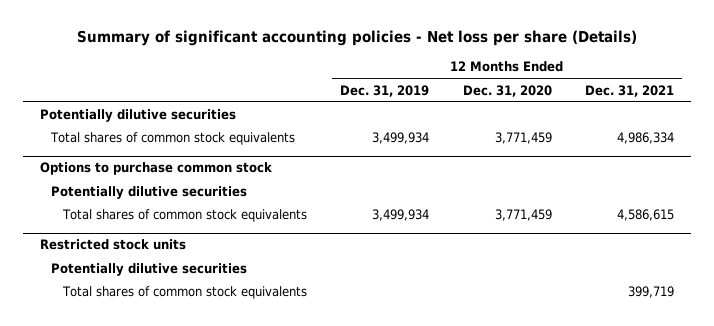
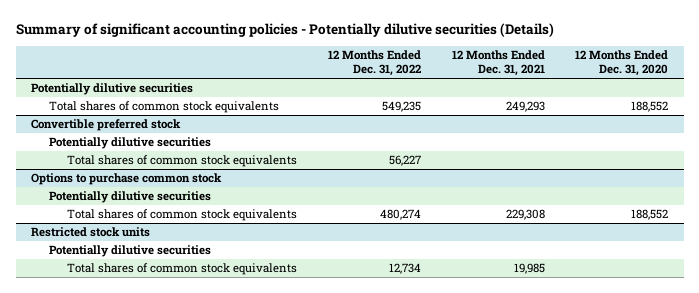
- Summary of significant accounting policies - Net loss per share (Details)
+ Summary of significant accounting policies - Potentially dilutive securities (Details)
- | 12 Months Ended Dec. 31, 2019 | 12 Months Ended Dec. 31, 2020 | 12 Months Ended Dec. 31, 2021
+ | 12 Months Ended Dec. 31, 2022 | 12 Months Ended Dec. 31, 2021 | 12 Months Ended Dec. 31, 2020
- Total shares of common stock equivalents | 3,499,934 | 3,771,459 | 4,986,334
+ Total shares of common stock equivalents | 549,235 | 249,293 | 188,552
+ Convertible preferred stock
+ Potentially dilutive securities
+ Total shares of common stock equivalents | 56,227 | |
@ Options to purchase common stock
- Total shares of common stock equivalents | 3,499,934 | 3,771,459 | 4,586,615
+ Total shares of common stock equivalents | 480,274 | 229,308 | 188,552
@ Restricted stock units
- Total shares of common stock equivalents | | | 399,719
+ Total shares of common stock equivalents | 12,734 | 19,985 |

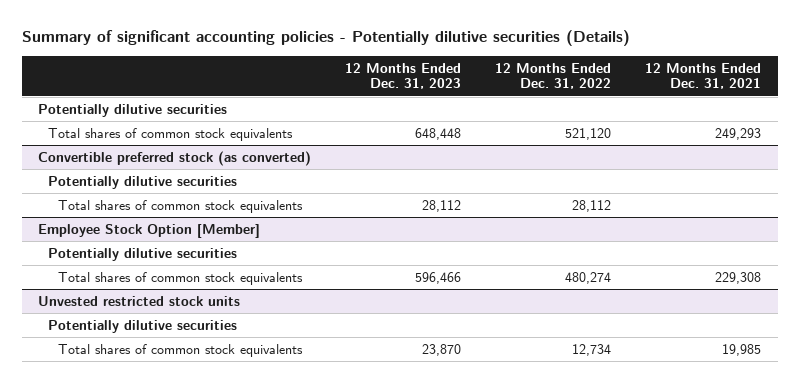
- | 12 Months Ended Dec. 31, 2022 | 12 Months Ended Dec. 31, 2021 | 12 Months Ended Dec. 31, 2020
+ | 12 Months Ended Dec. 31, 2023 | 12 Months Ended Dec. 31, 2022 | 12 Months Ended Dec. 31, 2021
- Total shares of common stock equivalents | 549,235 | 249,293 | 188,552
- Convertible preferred stock
+ Total shares of common stock equivalents | 648,448 | 521,120 | 249,293
+ Convertible preferred stock (as converted)
- Total shares of common stock equivalents | 56,227 | |
- Options to purchase common stock
+ Total shares of common stock equivalents | 28,112 | 28,112 |
+ Employee Stock Option [Member]
- Restricted stock units
+ Unvested restricted stock units

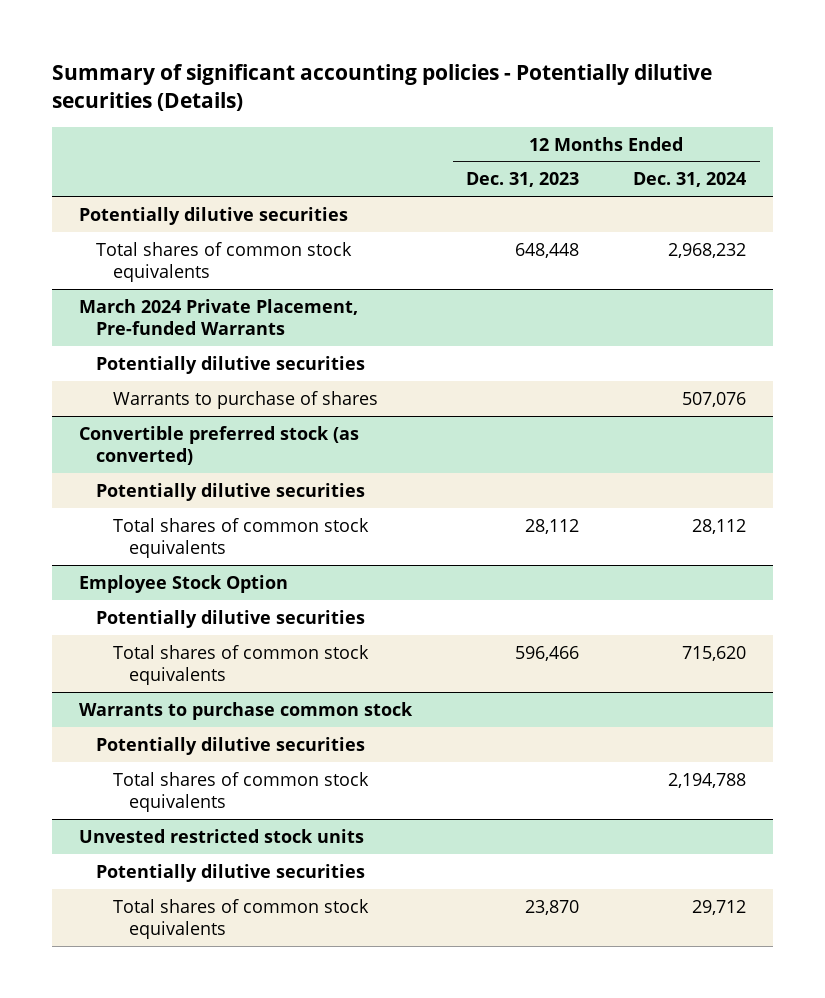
- | 12 Months Ended Dec. 31, 2023 | 12 Months Ended Dec. 31, 2022 | 12 Months Ended Dec. 31, 2021
+ | 12 Months Ended Dec. 31, 2023 | 12 Months Ended Dec. 31, 2024
+ March 2024 Private Placement, Pre-funded Warrants
+ Potentially dilutive securities
+ Warrants to purchase of shares | | 507,076
- Employee Stock Option [Member]
+ Employee Stock Option
+ Warrants to purchase common stock
+ Potentially dilutive securities
+ Total shares of common stock equivalents | | 2,194,788

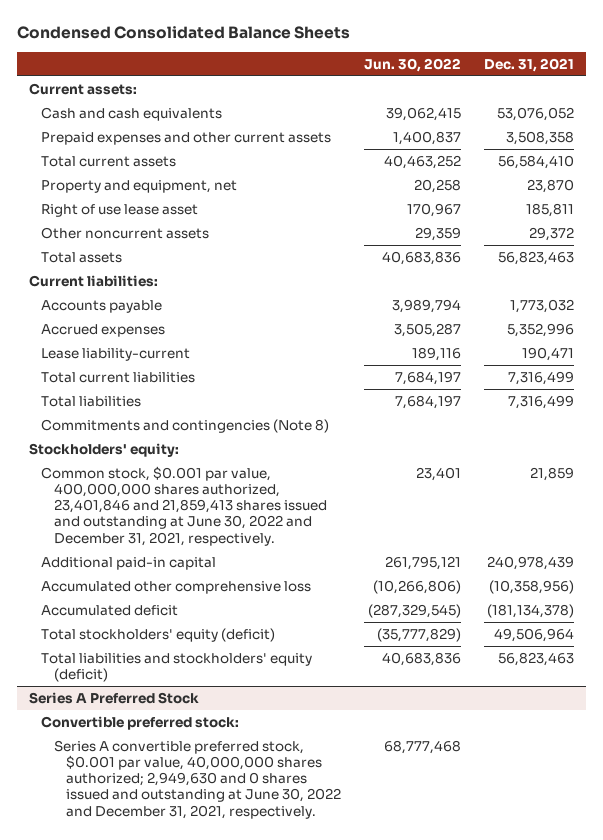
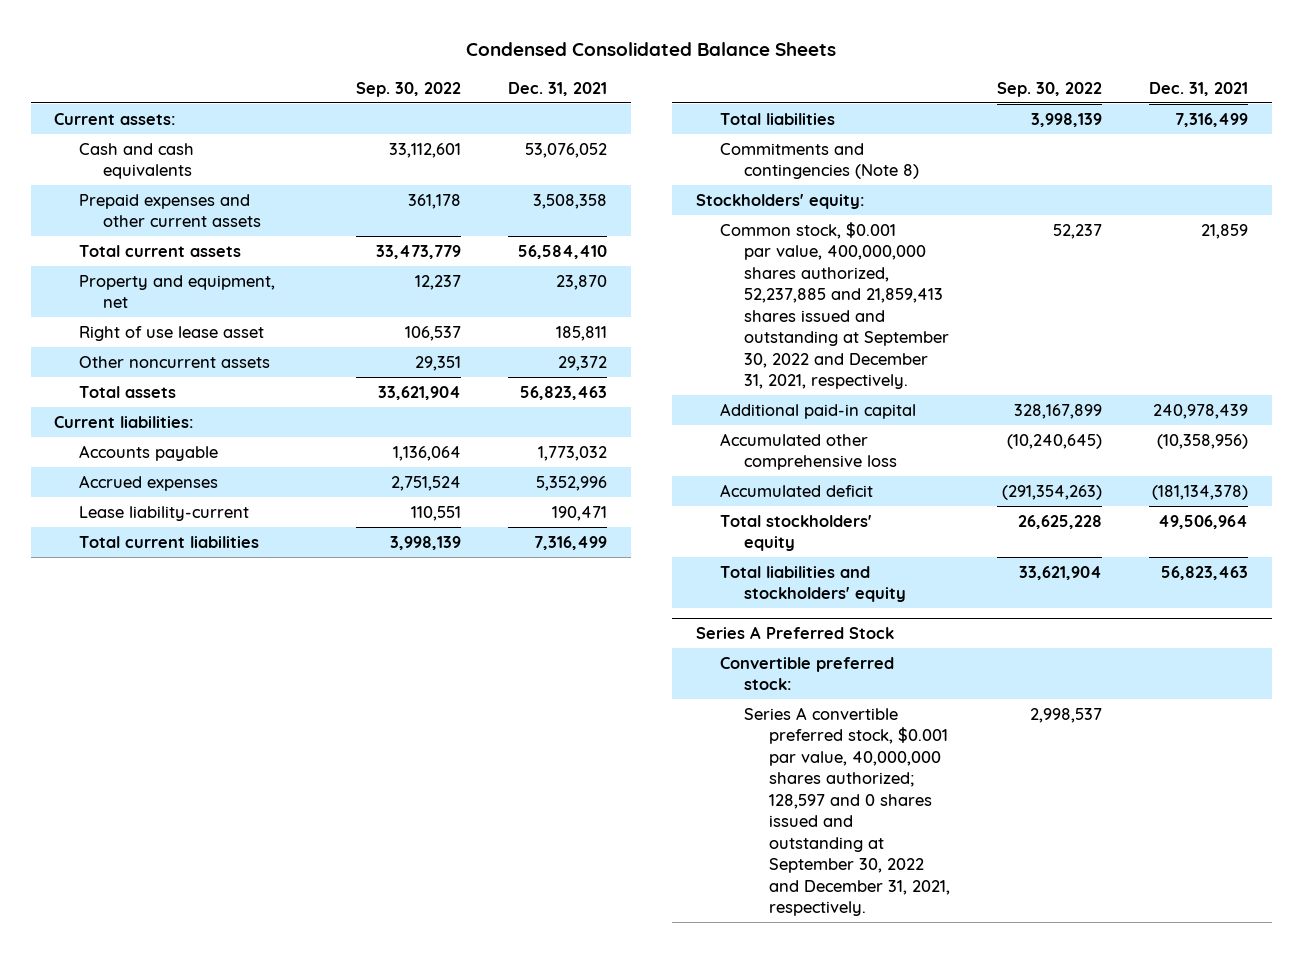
- | Jun. 30, 2022 | Dec. 31, 2021
+ | Sep. 30, 2022 | Dec. 31, 2021
- Common stock, $0.001 par value, 400,000,000 shares authorized, 23,401,846 and 21,859,413 shares issued and outstanding at June 30, 2022 and December 31, 2021, respectively. | 23,401 | 21,859
+ Common stock, $0.001 par value, 400,000,000 shares authorized, 52,237,885 and 21,859,413 shares issued and outstanding at September 30, 2022 and December 31, 2021, respectively. | 52,237 | 21,859
- Total stockholders' equity (deficit) | (35,777,829) | 49,506,964
- Total liabilities and stockholders' equity (deficit) | 40,683,836 | 56,823,463
+ Total stockholders' equity | 26,625,228 | 49,506,964
+ Total liabilities and stockholders' equity | 33,621,904 | 56,823,463
@ Series A Preferred Stock
- Series A convertible preferred stock, $0.001 par value, 40,000,000 shares authorized; 2,949,630 and 0 shares issued and outstanding at June 30, 2022 and December 31, 2021, respectively. | 68,777,468 |
+ Series A convertible preferred stock, $0.001 par value, 40,000,000 shares authorized; 128,597 and 0 shares issued and outstanding at September 30, 2022 and December 31, 2021, respectively. | 2,998,537 |

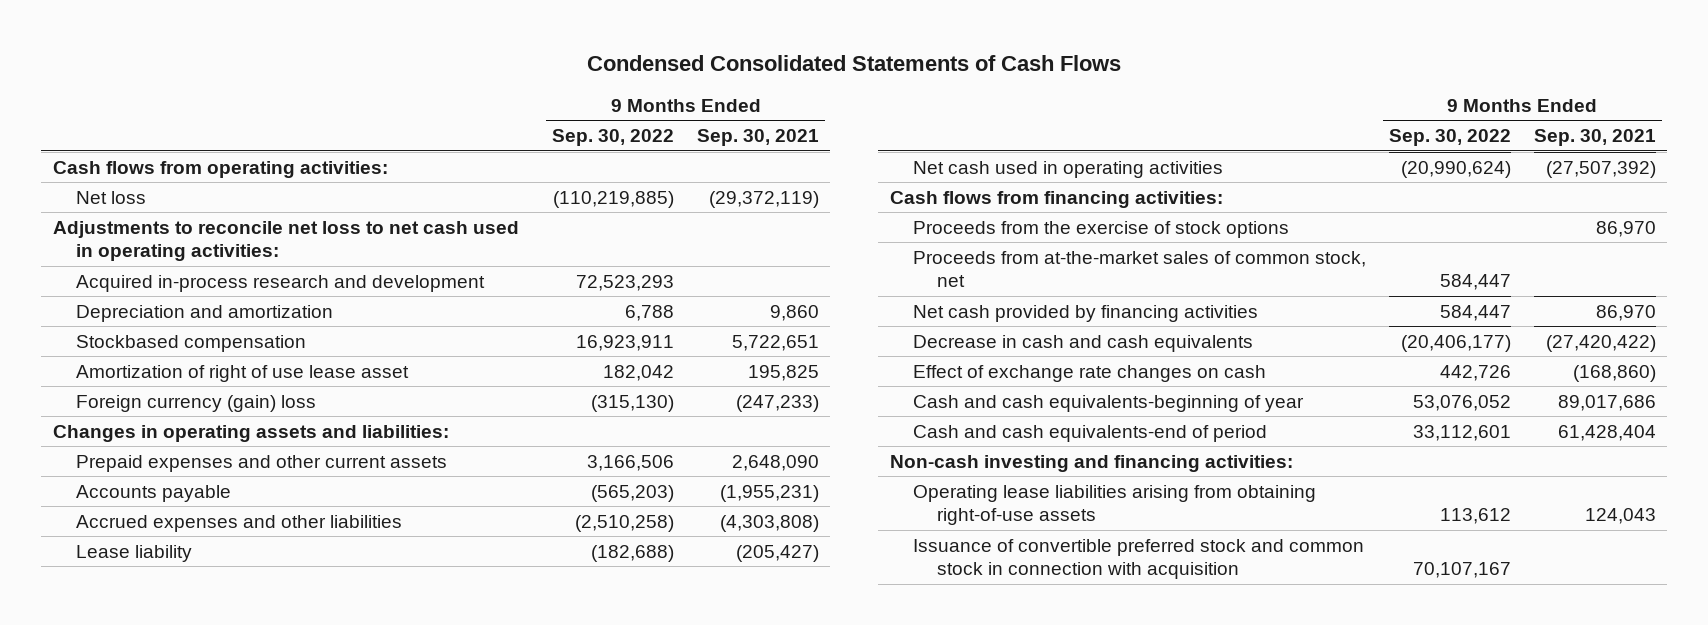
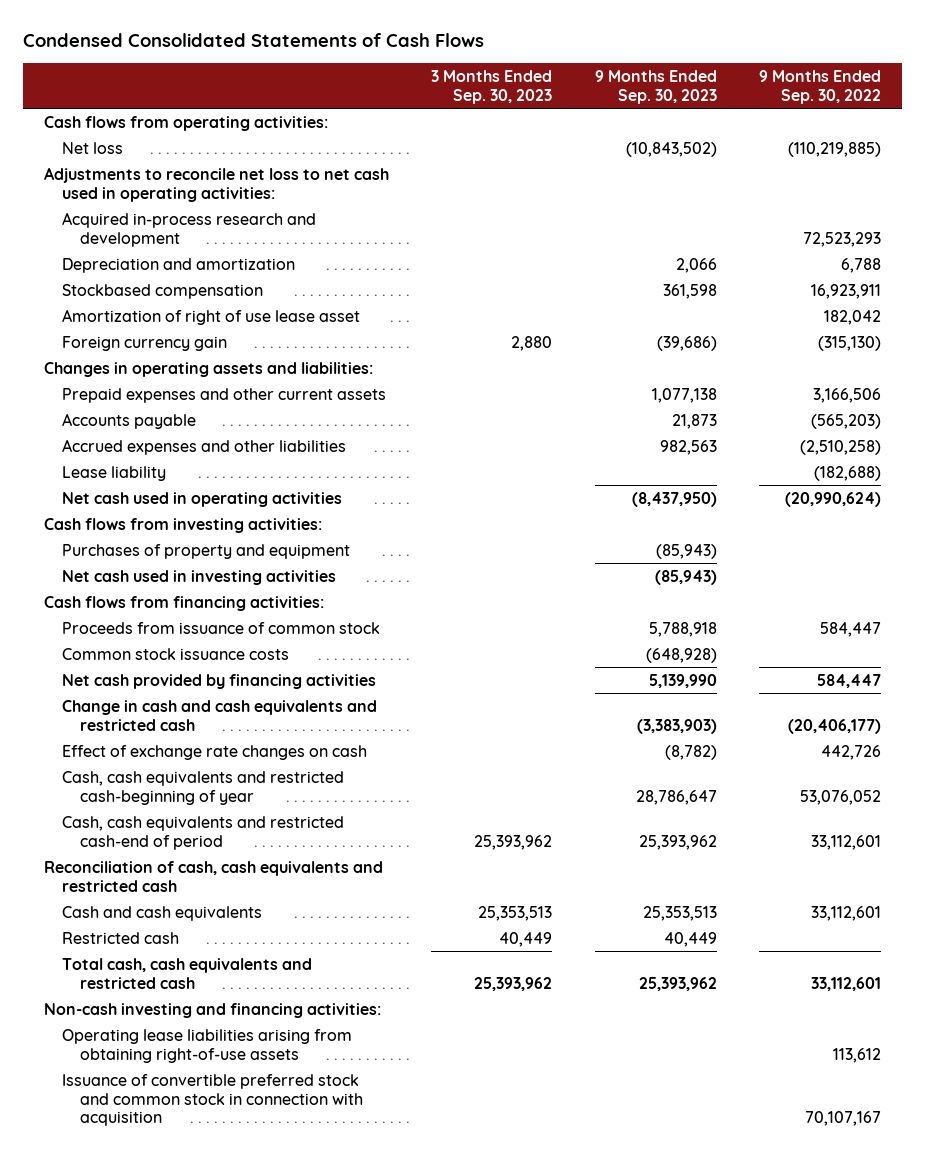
- | 9 Months Ended Sep. 30, 2022 | 9 Months Ended Sep. 30, 2021
+ | 3 Months Ended Sep. 30, 2023 | 9 Months Ended Sep. 30, 2023 | 9 Months Ended Sep. 30, 2022
- Foreign currency (gain) loss | (315,130) | (247,233)
+ Foreign currency gain | 2,880 | (39,686) | (315,130)
+ Cash flows from investing activities:
+ Purchases of property and equipment | | (85,943) |
+ Net cash used in investing activities | | (85,943) |
- Proceeds from the exercise of stock options | | 86,970
- Proceeds from at-the-market sales of common stock, net | 584,447 |
+ Proceeds from issuance of common stock | | 5,788,918 | 584,447
+ Common stock issuance costs | | (648,928) |
- Decrease in cash and cash equivalents | (20,406,177) | (27,420,422)
+ Change in cash and cash equivalents and restricted cash | | (3,383,903) | (20,406,177)
- Cash and cash equivalents-beginning of year | 53,076,052 | 89,017,686
- Cash and cash equivalents-end of period | 33,112,601 | 61,428,404
+ Cash, cash equivalents and restricted cash-beginning of year | | 28,786,647 | 53,076,052
+ Cash, cash equivalents and restricted cash-end of period | 25,393,962 | 25,393,962 | 33,112,601
+ Reconciliation of cash, cash equivalents and restricted cash
+ Cash and cash equivalents | 25,353,513 | 25,353,513 | 33,112,601
+ Restricted cash | 40,449 | 40,449 |
+ Total cash, cash equivalents and restricted cash | 25,393,962 | 25,393,962 | 33,112,601

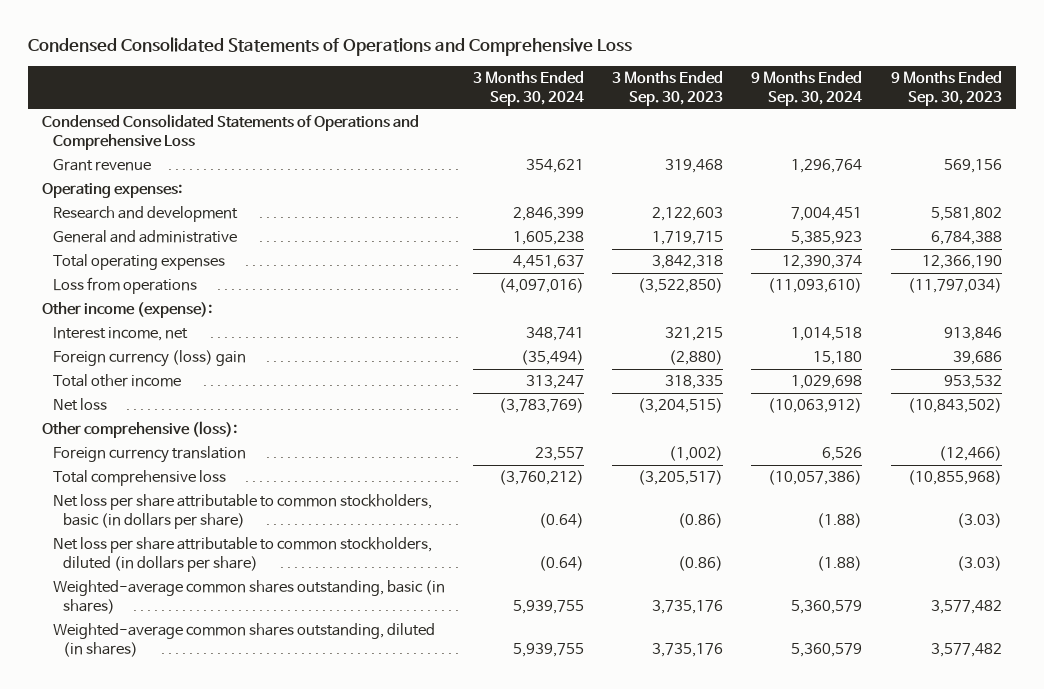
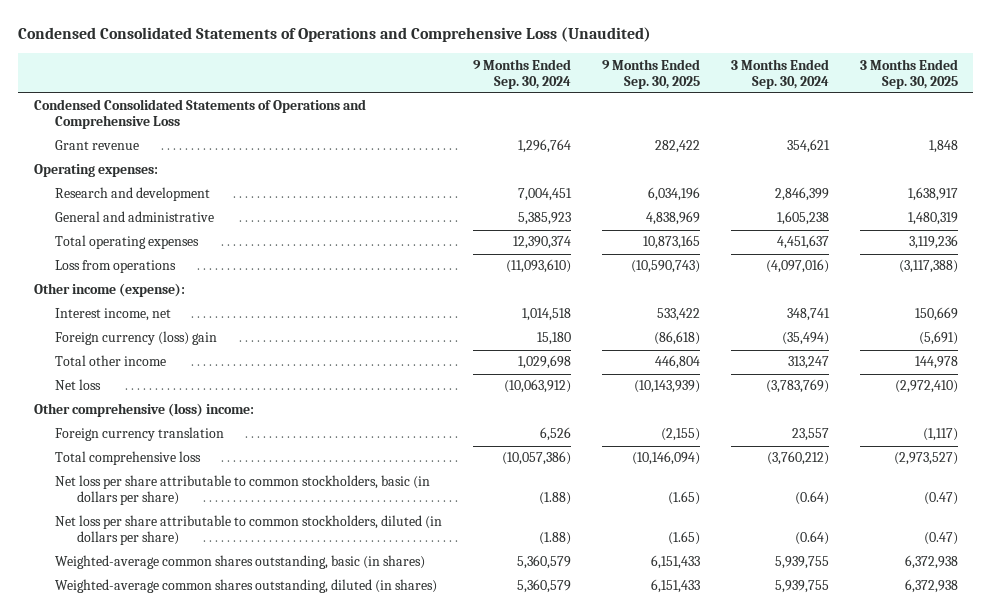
- Condensed Consolidated Statements of Operations and Comprehensive Loss
+ Condensed Consolidated Statements of Operations and Comprehensive Loss (Unaudited)
- | 3 Months Ended Sep. 30, 2024 | 3 Months Ended Sep. 30, 2023 | 9 Months Ended Sep. 30, 2024 | 9 Months Ended Sep. 30, 2023
+ | 9 Months Ended Sep. 30, 2024 | 9 Months Ended Sep. 30, 2025 | 3 Months Ended Sep. 30, 2024 | 3 Months Ended Sep. 30, 2025
- Other comprehensive (loss):
+ Other comprehensive (loss) income:

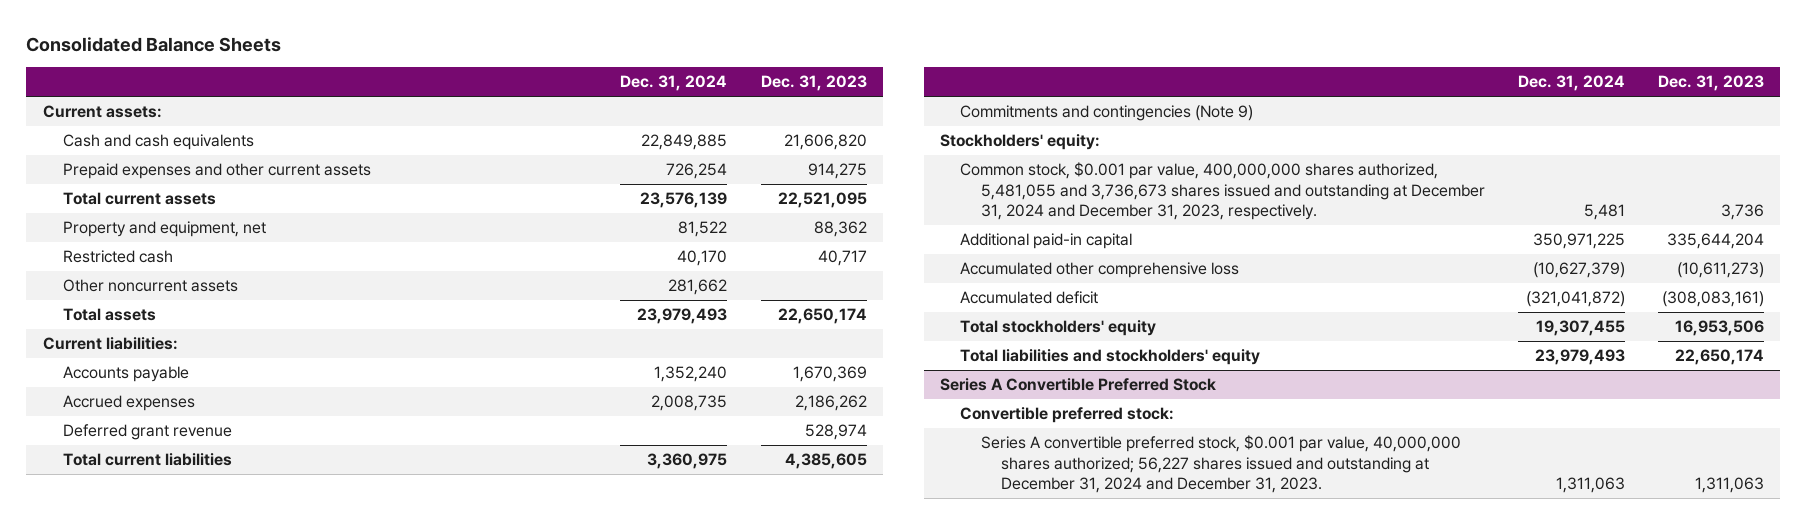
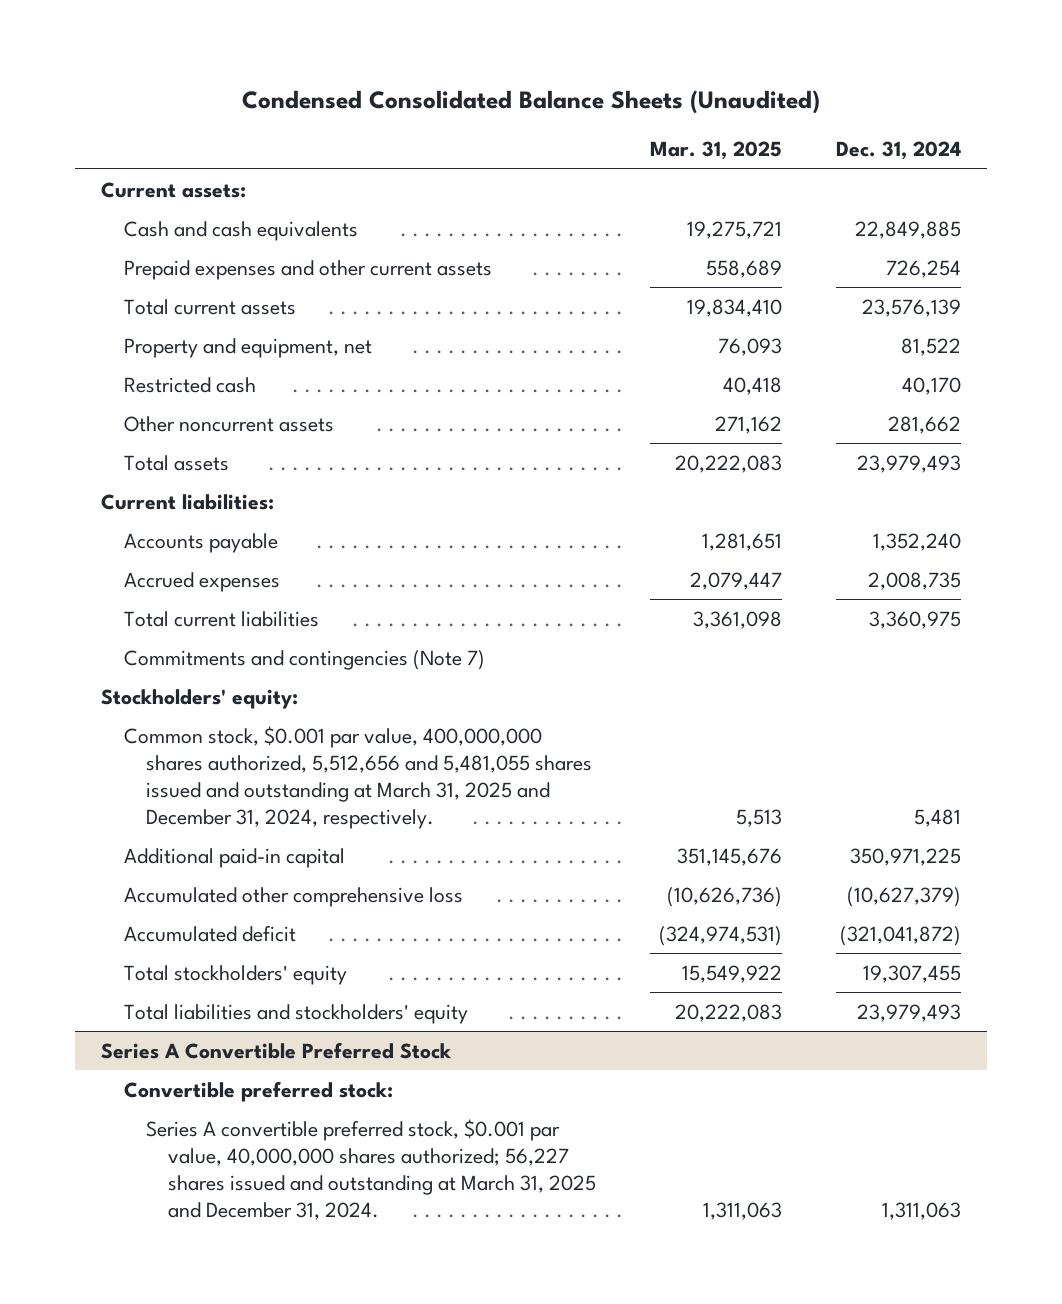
- Consolidated Balance Sheets
+ Condensed Consolidated Balance Sheets (Unaudited)
- | Dec. 31, 2024 | Dec. 31, 2023
+ | Mar. 31, 2025 | Dec. 31, 2024
- Deferred grant revenue | | 528,974
- Commitments and contingencies (Note 9)
+ Commitments and contingencies (Note 7)
- Common stock, $0.001 par value, 400,000,000 shares authorized, 5,481,055 and 3,736,673 shares issued and outstanding at December 31, 2024 and December 31, 2023, respectively. | 5,481 | 3,736
+ Common stock, $0.001 par value, 400,000,000 shares authorized, 5,512,656 and 5,481,055 shares issued and outstanding at March 31, 2025 and December 31, 2024, respectively. | 5,513 | 5,481
@ Series A Convertible Preferred Stock
- Series A convertible preferred stock, $0.001 par value, 40,000,000 shares authorized; 56,227 shares issued and outstanding at December 31, 2024 and December 31, 2023. | 1,311,063 | 1,311,063
+ Series A convertible preferred stock, $0.001 par value, 40,000,000 shares authorized; 56,227 shares issued and outstanding at March 31, 2025 and December 31, 2024. | 1,311,063 | 1,311,063

